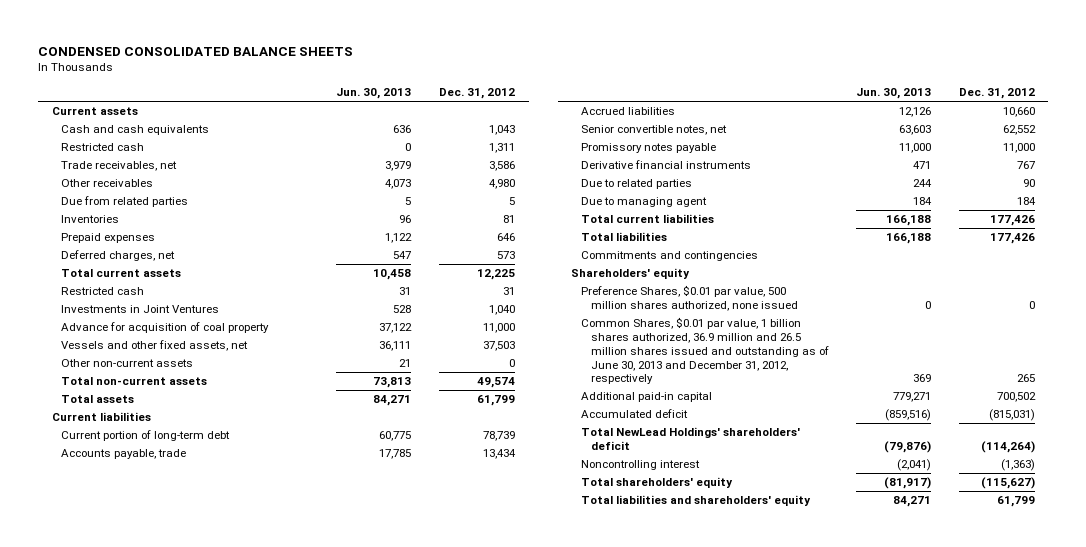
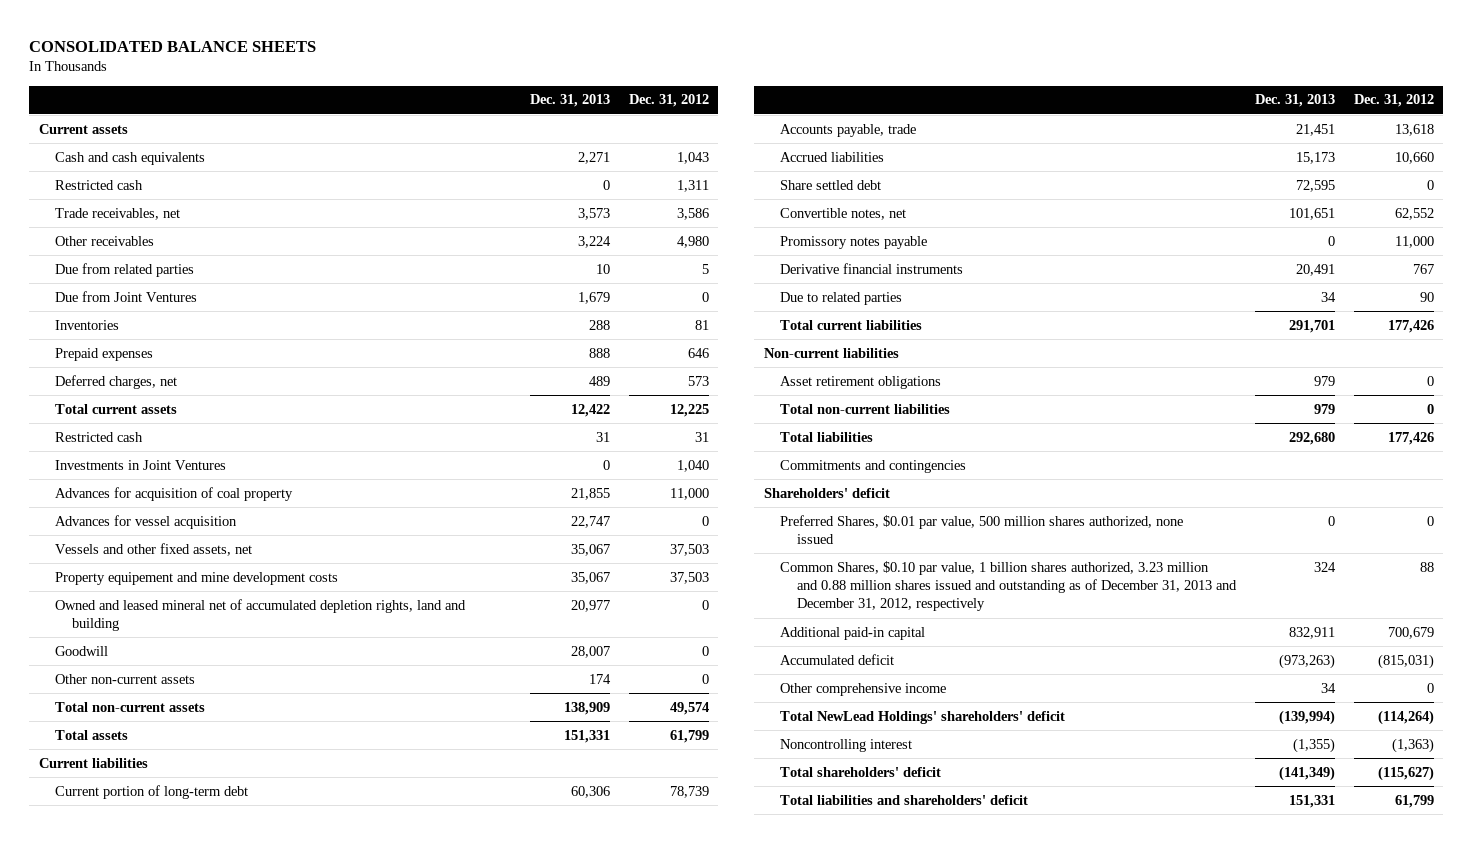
- CONDENSED CONSOLIDATED BALANCE SHEETS
+ CONSOLIDATED BALANCE SHEETS
- | Jun. 30, 2013 | Dec. 31, 2012
+ | Dec. 31, 2013 | Dec. 31, 2012
+ Due from Joint Ventures | 1,679 | 0
- Advance for acquisition of coal property | 37,122 | 11,000
+ Advances for acquisition of coal property | 21,855 | 11,000
+ Advances for vessel acquisition | 22,747 | 0
+ Property equipement and mine development costs | 35,067 | 37,503
+ Owned and leased mineral net of accumulated depletion rights, land and building | 20,977 | 0
+ Goodwill | 28,007 | 0
- Accounts payable, trade | 17,785 | 13,434
+ Accounts payable, trade | 21,451 | 13,618
- Senior convertible notes, net | 63,603 | 62,552
+ Share settled debt | 72,595 | 0
+ Convertible notes, net | 101,651 | 62,552
- Due to managing agent | 184 | 184
+ Non-current liabilities
+ Asset retirement obligations | 979 | 0
+ Total non-current liabilities | 979 | 0
- Shareholders' equity
- Preference Shares, $0.01 par value, 500 million shares authorized, none issued | 0 | 0
- Common Shares, $0.01 par value, 1 billion shares authorized, 36.9 million and 26.5 million shares issued and outstanding as of June 30, 2013 and December 31, 2012, respectively | 369 | 265
- Additional paid-in capital | 779,271 | 700,502
+ Shareholders' deficit
+ Preferred Shares, $0.01 par value, 500 million shares authorized, none issued | 0 | 0
+ Common Shares, $0.10 par value, 1 billion shares authorized, 3.23 million and 0.88 million shares issued and outstanding as of December 31, 2013 and December 31, 2012, respectively | 324 | 88
+ Additional paid-in capital | 832,911 | 700,679
+ Other comprehensive income | 34 | 0
- Total shareholders' equity | (81,917) | (115,627)
- Total liabilities and shareholders' equity | 84,271 | 61,799
+ Total shareholders' deficit | (141,349) | (115,627)
+ Total liabilities and shareholders' deficit | 151,331 | 61,799

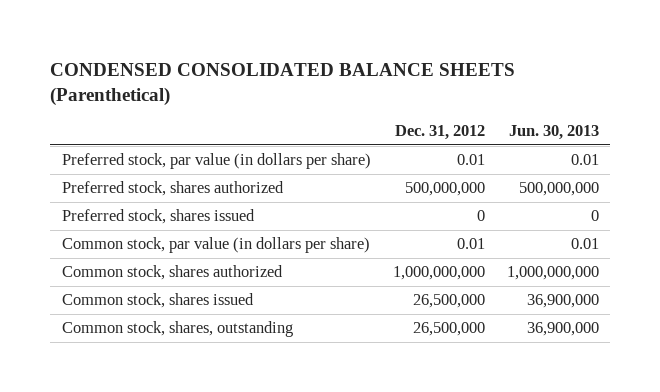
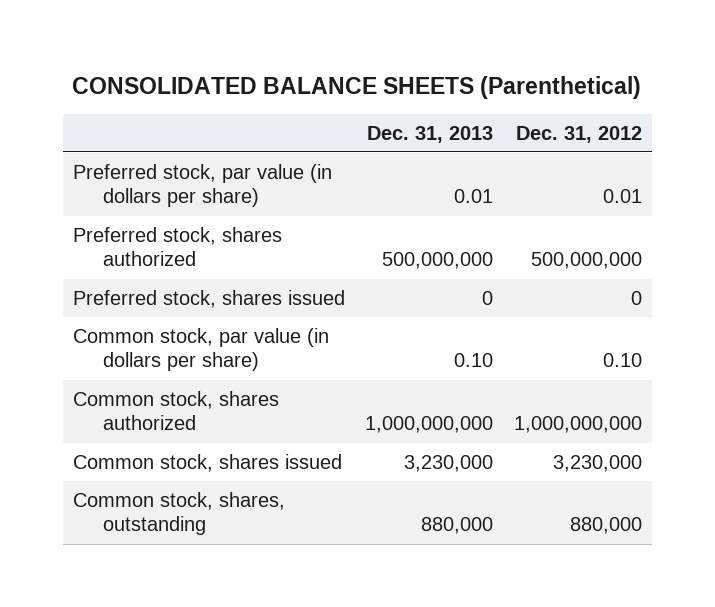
- CONDENSED CONSOLIDATED BALANCE SHEETS (Parenthetical)
+ CONSOLIDATED BALANCE SHEETS (Parenthetical)
- | Dec. 31, 2012 | Jun. 30, 2013
+ | Dec. 31, 2013 | Dec. 31, 2012
- Common stock, par value (in dollars per share) | 0.01 | 0.01
+ Common stock, par value (in dollars per share) | 0.10 | 0.10
- Common stock, shares issued | 26,500,000 | 36,900,000
- Common stock, shares, outstanding | 26,500,000 | 36,900,000
+ Common stock, shares issued | 3,230,000 | 3,230,000
+ Common stock, shares, outstanding | 880,000 | 880,000

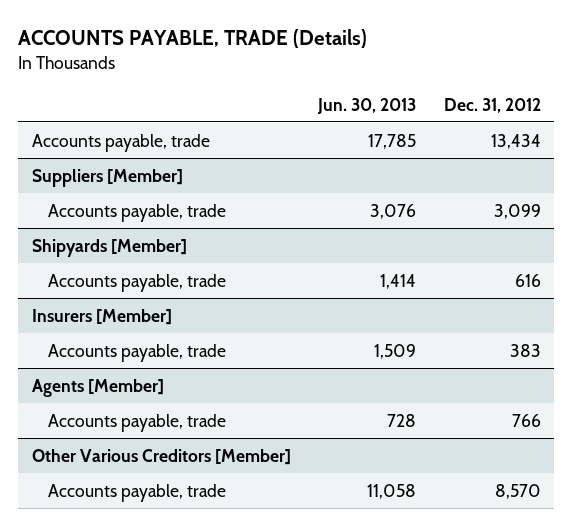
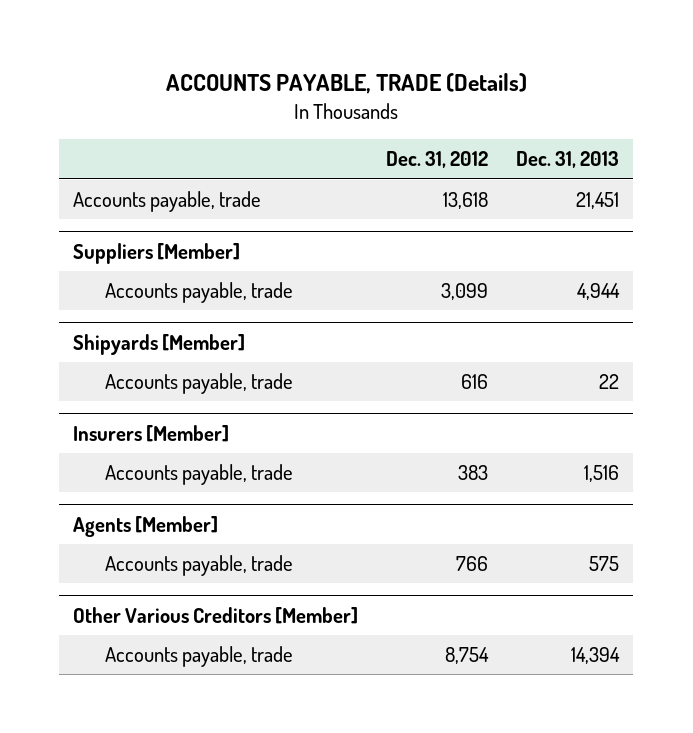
- | Jun. 30, 2013 | Dec. 31, 2012
+ | Dec. 31, 2012 | Dec. 31, 2013
- Accounts payable, trade | 17,785 | 13,434
+ Accounts payable, trade | 13,618 | 21,451
@ Other Various Creditors [Member]
- Accounts payable, trade | 11,058 | 8,570
+ Accounts payable, trade | 8,754 | 14,394

